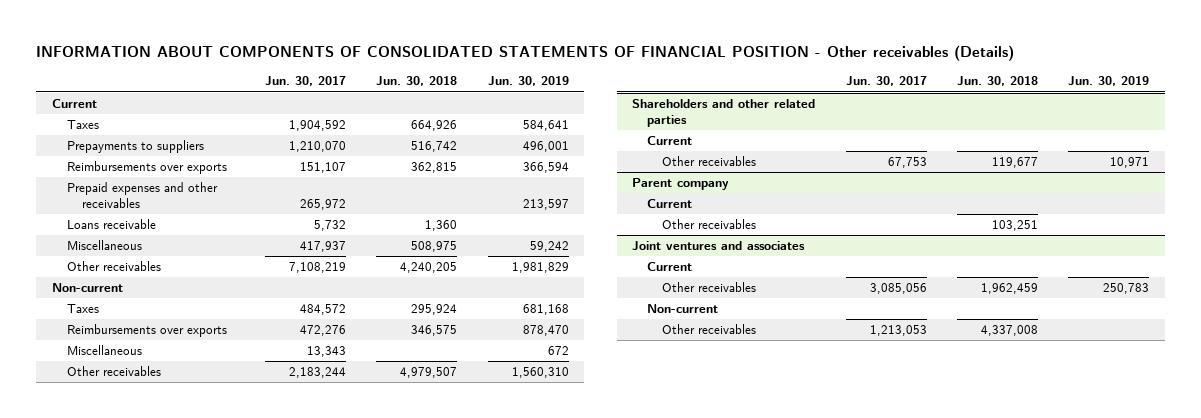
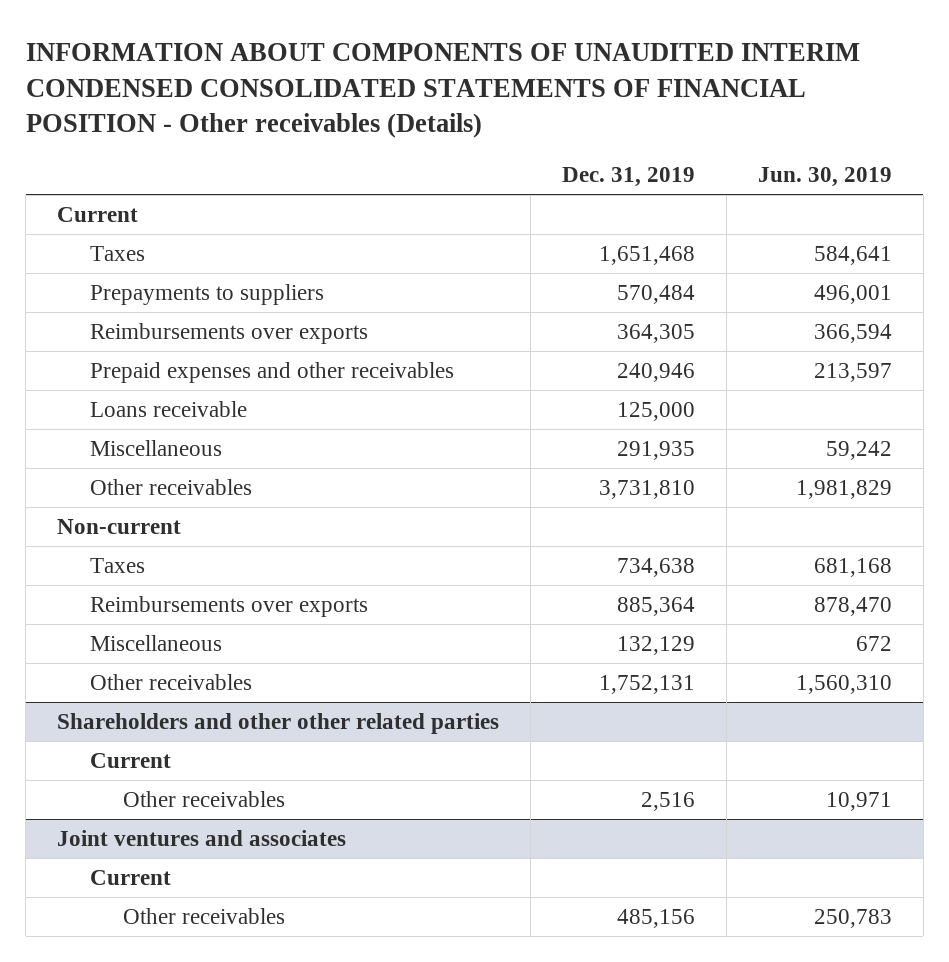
- INFORMATION ABOUT COMPONENTS OF CONSOLIDATED STATEMENTS OF FINANCIAL POSITION - Other receivables (Details)
+ INFORMATION ABOUT COMPONENTS OF UNAUDITED INTERIM CONDENSED CONSOLIDATED STATEMENTS OF FINANCIAL POSITION - Other receivables (Details)
- | Jun. 30, 2017 | Jun. 30, 2018 | Jun. 30, 2019
+ | Dec. 31, 2019 | Jun. 30, 2019
- Shareholders and other related parties
+ Shareholders and other other related parties
- Parent company
- Current
- Other receivables | | 103,251 |
@ Joint ventures and associates
- Non-current
- Other receivables | 1,213,053 | 4,337,008 |

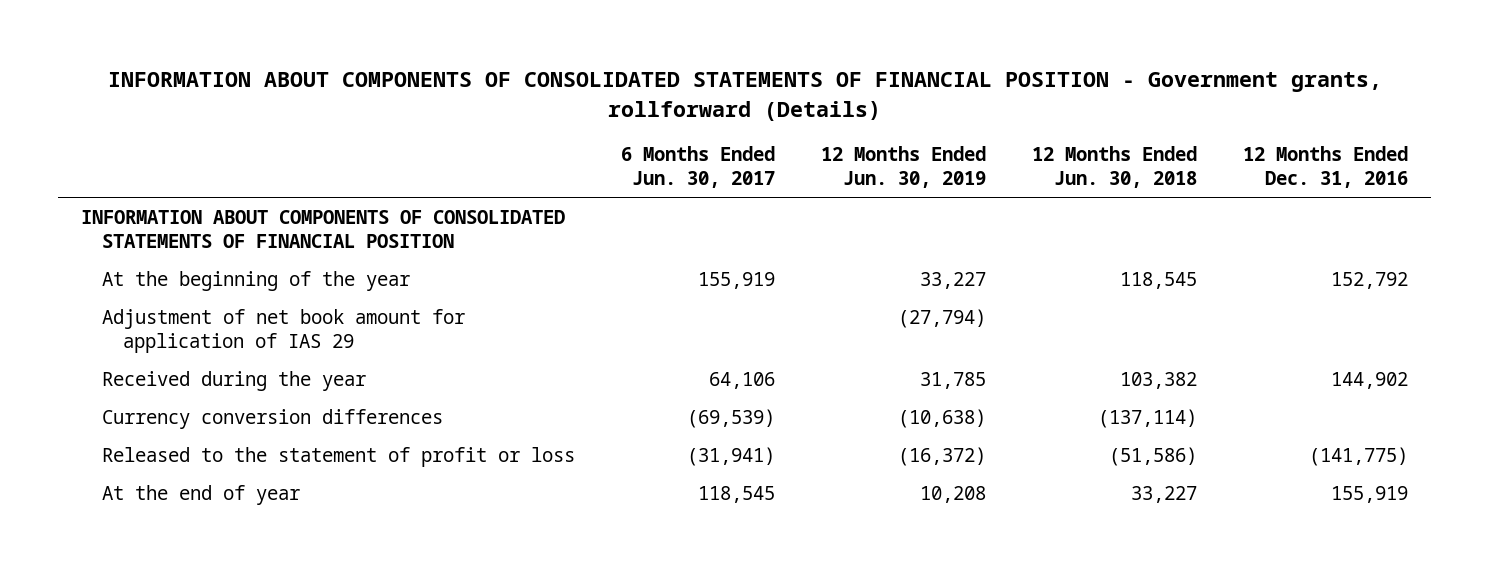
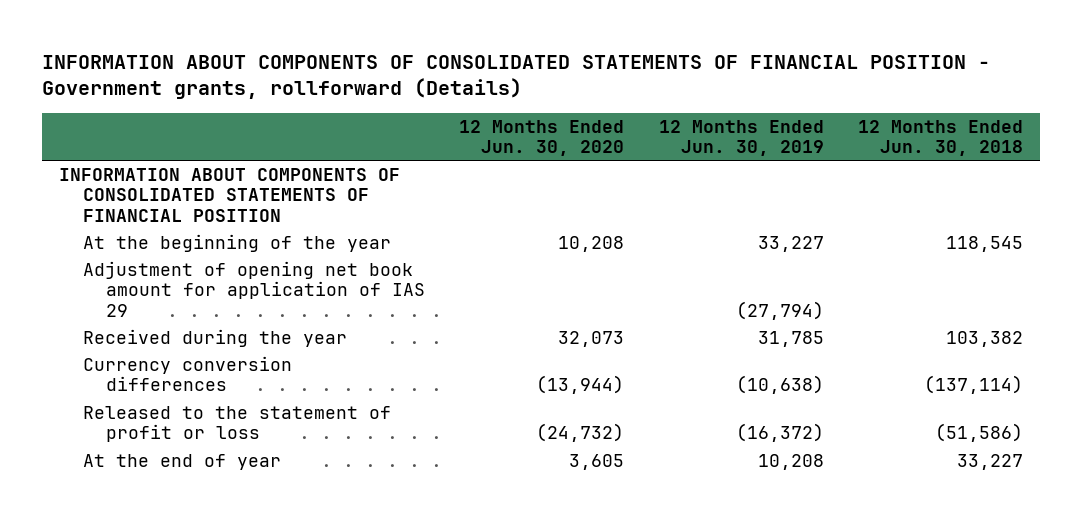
- | 6 Months Ended Jun. 30, 2017 | 12 Months Ended Jun. 30, 2019 | 12 Months Ended Jun. 30, 2018 | 12 Months Ended Dec. 31, 2016
+ | 12 Months Ended Jun. 30, 2020 | 12 Months Ended Jun. 30, 2019 | 12 Months Ended Jun. 30, 2018
- Adjustment of net book amount for application of IAS 29 | | (27,794) | |
+ Adjustment of opening net book amount for application of IAS 29 | | (27,794) |

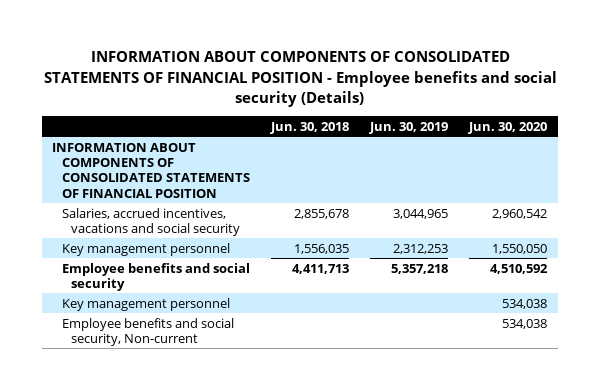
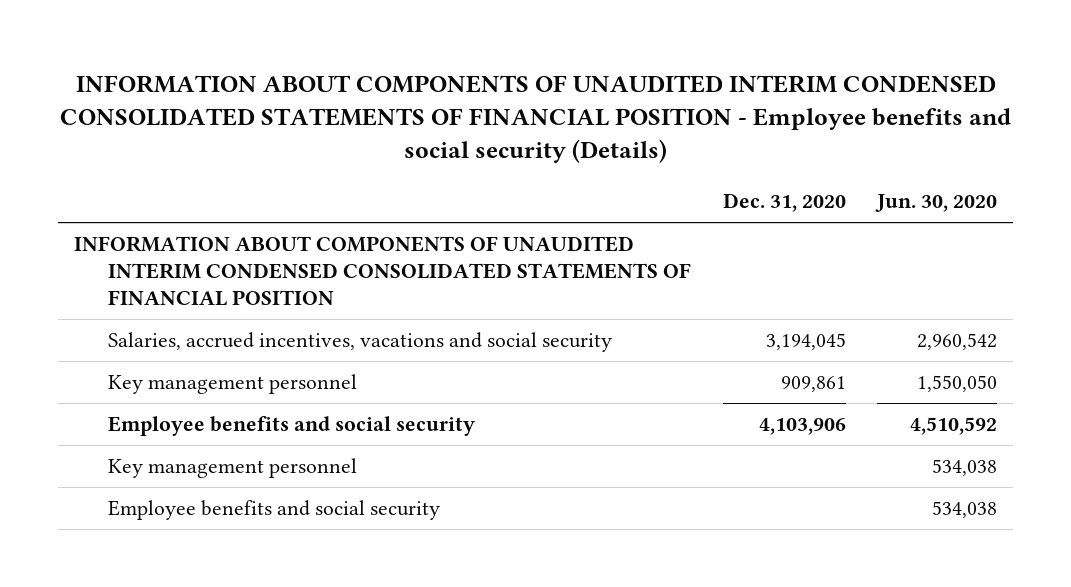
- INFORMATION ABOUT COMPONENTS OF CONSOLIDATED STATEMENTS OF FINANCIAL POSITION - Employee benefits and social security (Details)
+ INFORMATION ABOUT COMPONENTS OF UNAUDITED INTERIM CONDENSED CONSOLIDATED STATEMENTS OF FINANCIAL POSITION - Employee benefits and social security (Details)
- | Jun. 30, 2018 | Jun. 30, 2019 | Jun. 30, 2020
+ | Dec. 31, 2020 | Jun. 30, 2020
- INFORMATION ABOUT COMPONENTS OF CONSOLIDATED STATEMENTS OF FINANCIAL POSITION
+ INFORMATION ABOUT COMPONENTS OF UNAUDITED INTERIM CONDENSED CONSOLIDATED STATEMENTS OF FINANCIAL POSITION
- Employee benefits and social security, Non-current | | | 534,038
+ Employee benefits and social security | | 534,038

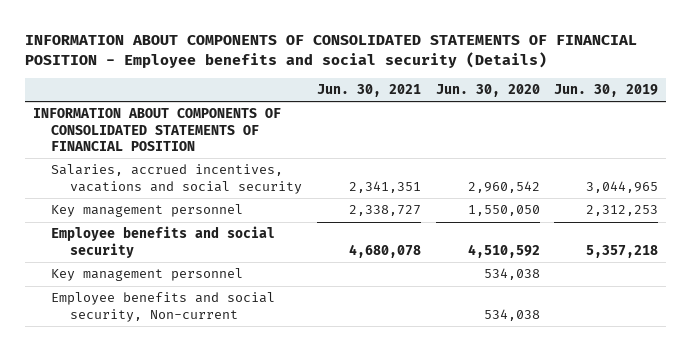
- INFORMATION ABOUT COMPONENTS OF UNAUDITED INTERIM CONDENSED CONSOLIDATED STATEMENTS OF FINANCIAL POSITION - Employee benefits and social security (Details)
+ INFORMATION ABOUT COMPONENTS OF CONSOLIDATED STATEMENTS OF FINANCIAL POSITION - Employee benefits and social security (Details)
- | Dec. 31, 2020 | Jun. 30, 2020
+ | Jun. 30, 2021 | Jun. 30, 2020 | Jun. 30, 2019
- INFORMATION ABOUT COMPONENTS OF UNAUDITED INTERIM CONDENSED CONSOLIDATED STATEMENTS OF FINANCIAL POSITION
+ INFORMATION ABOUT COMPONENTS OF CONSOLIDATED STATEMENTS OF FINANCIAL POSITION
- Employee benefits and social security | | 534,038
+ Employee benefits and social security, Non-current | | 534,038 |

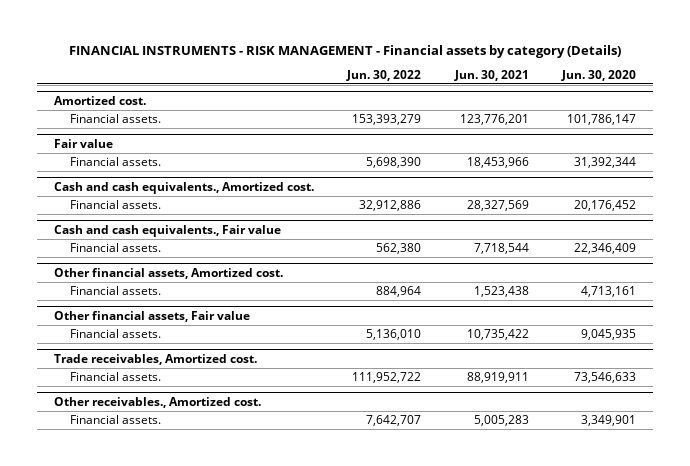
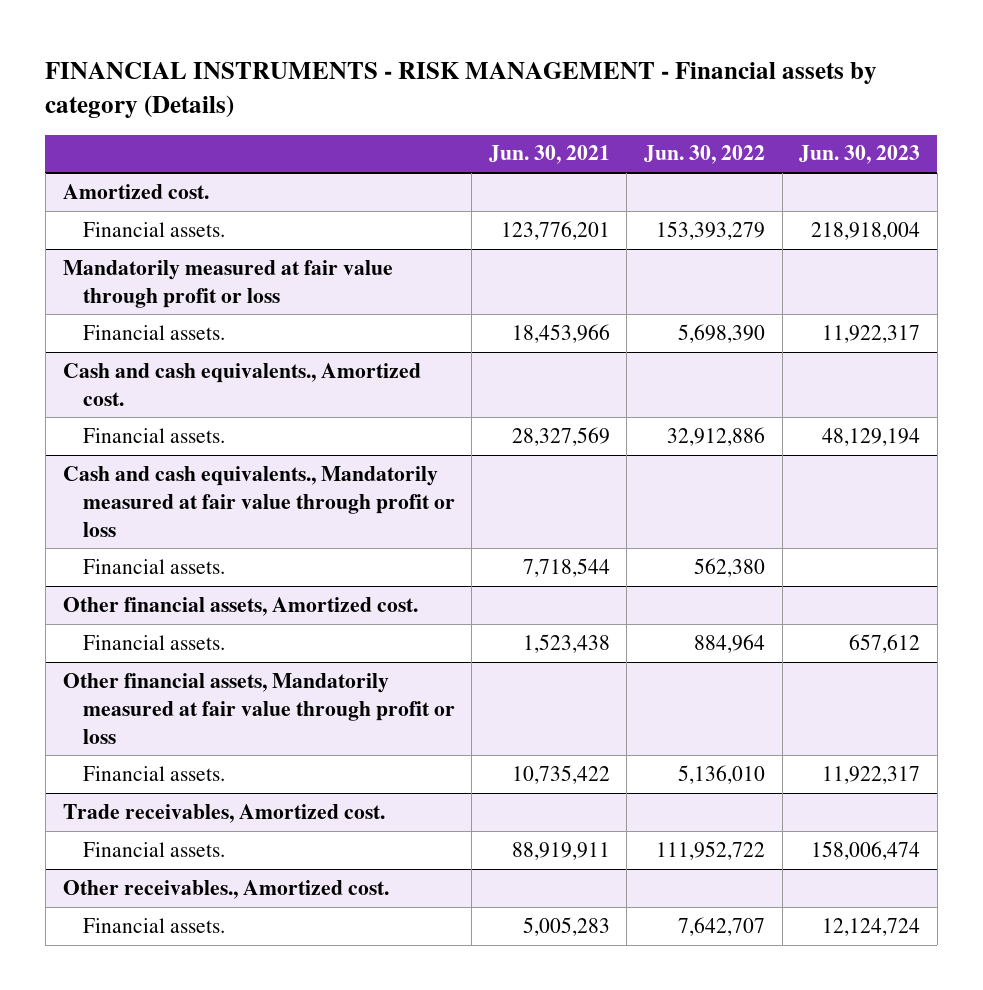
- | Jun. 30, 2022 | Jun. 30, 2021 | Jun. 30, 2020
+ | Jun. 30, 2021 | Jun. 30, 2022 | Jun. 30, 2023
- Fair value
+ Mandatorily measured at fair value through profit or loss
- Cash and cash equivalents., Fair value
+ Cash and cash equivalents., Mandatorily measured at fair value through profit or loss
- Other financial assets, Fair value
+ Other financial assets, Mandatorily measured at fair value through profit or loss

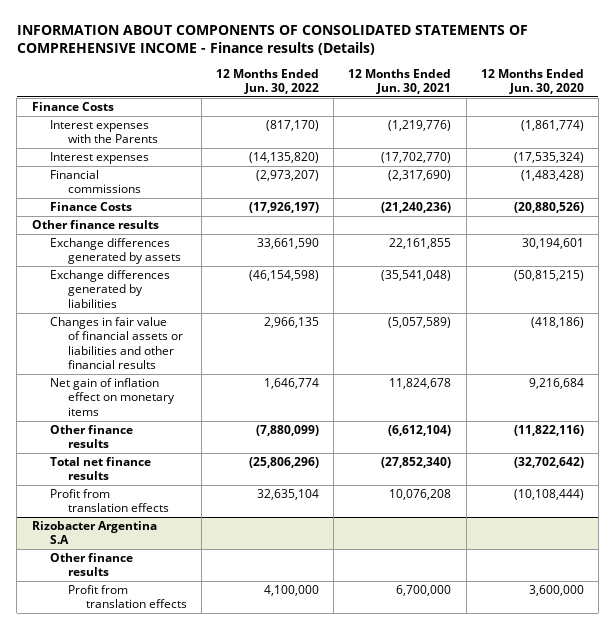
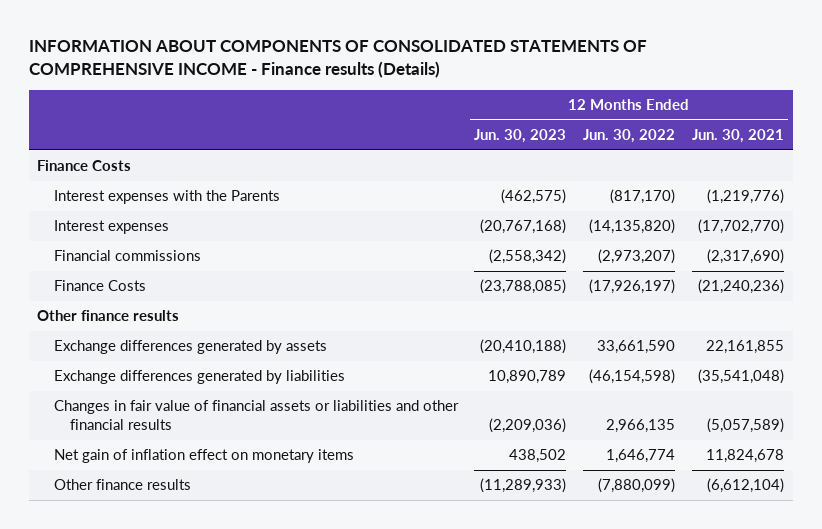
- | 12 Months Ended Jun. 30, 2022 | 12 Months Ended Jun. 30, 2021 | 12 Months Ended Jun. 30, 2020
+ | 12 Months Ended Jun. 30, 2023 | 12 Months Ended Jun. 30, 2022 | 12 Months Ended Jun. 30, 2021
- Total net finance results | (25,806,296) | (27,852,340) | (32,702,642)
- Profit from translation effects | 32,635,104 | 10,076,208 | (10,108,444)
- Rizobacter Argentina S.A
- Other finance results
- Profit from translation effects | 4,100,000 | 6,700,000 | 3,600,000

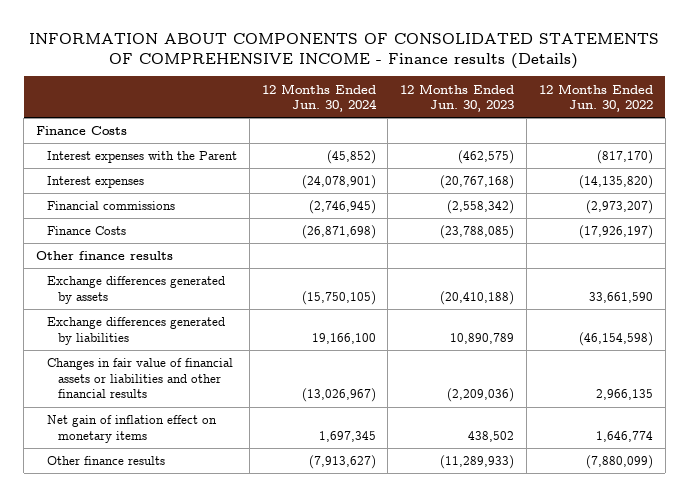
- | 12 Months Ended Jun. 30, 2023 | 12 Months Ended Jun. 30, 2022 | 12 Months Ended Jun. 30, 2021
+ | 12 Months Ended Jun. 30, 2024 | 12 Months Ended Jun. 30, 2023 | 12 Months Ended Jun. 30, 2022
- Interest expenses with the Parents | (462,575) | (817,170) | (1,219,776)
+ Interest expenses with the Parent | (45,852) | (462,575) | (817,170)

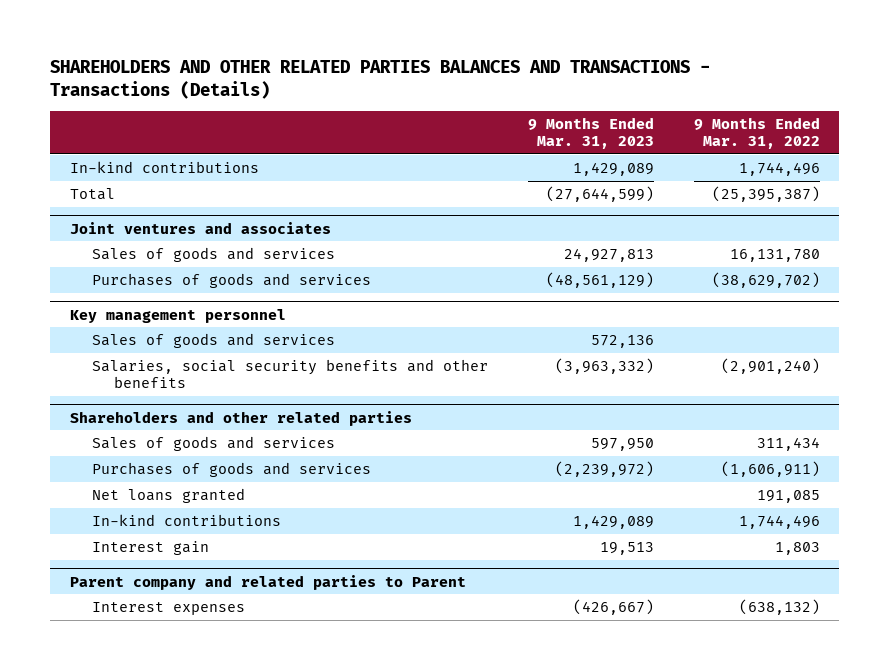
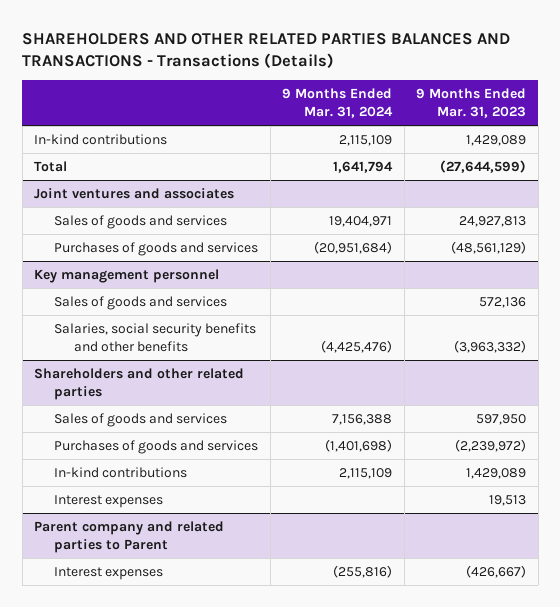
- | 9 Months Ended Mar. 31, 2023 | 9 Months Ended Mar. 31, 2022
+ | 9 Months Ended Mar. 31, 2024 | 9 Months Ended Mar. 31, 2023
@ Shareholders and other related parties
- Net loans granted | | 191,085
- Interest gain | 19,513 | 1,803
+ Interest expenses | | 19,513

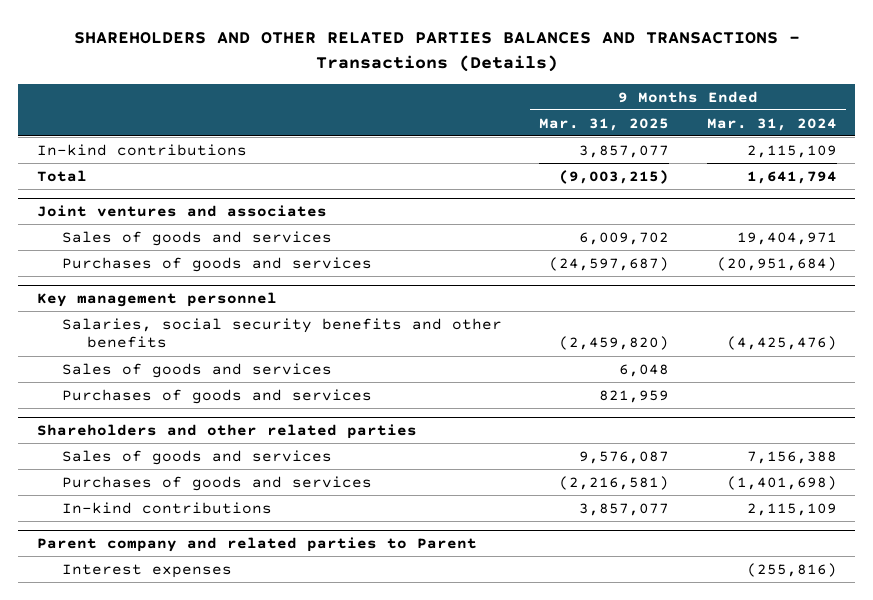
- | 9 Months Ended Mar. 31, 2024 | 9 Months Ended Mar. 31, 2023
+ | 9 Months Ended Mar. 31, 2025 | 9 Months Ended Mar. 31, 2024
@ Key management personnel
moved down: Sales of goods and services | 6,048 |
+ Purchases of goods and services | 821,959 |
@ Shareholders and other related parties
- Interest expenses | | 19,513

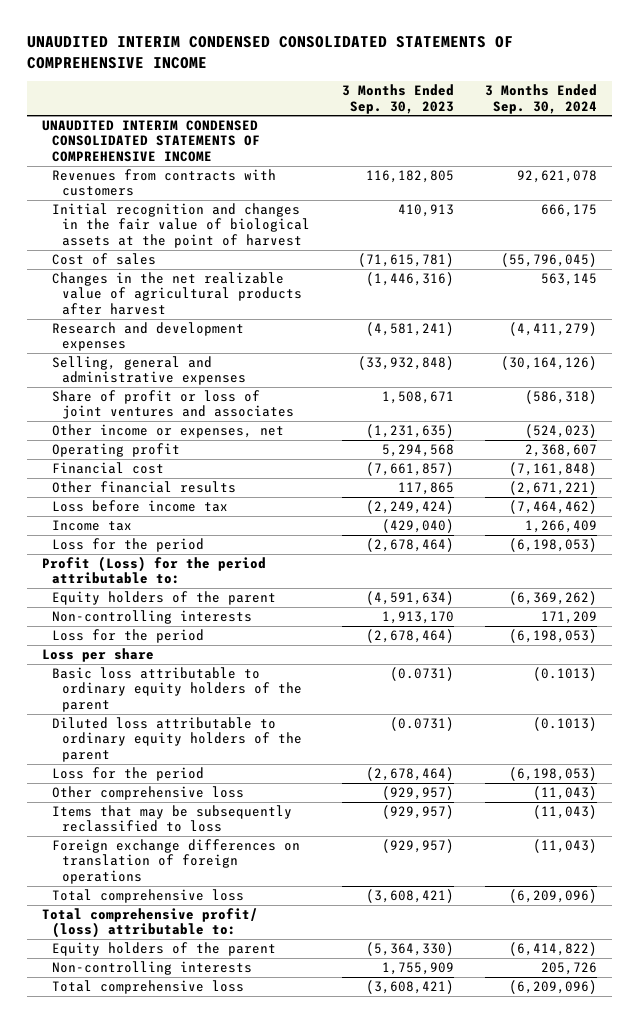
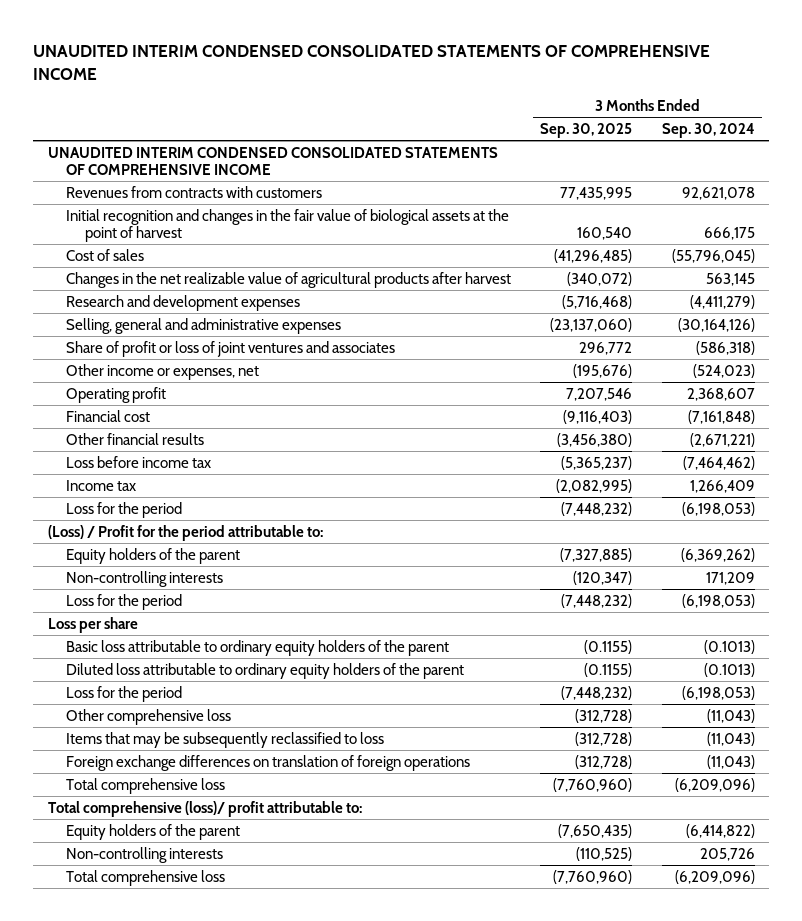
- | 3 Months Ended Sep. 30, 2023 | 3 Months Ended Sep. 30, 2024
+ | 3 Months Ended Sep. 30, 2025 | 3 Months Ended Sep. 30, 2024
- Profit (Loss) for the period attributable to:
+ (Loss) / Profit for the period attributable to:
- Total comprehensive profit/ (loss) attributable to:
+ Total comprehensive (loss)/ profit attributable to:

